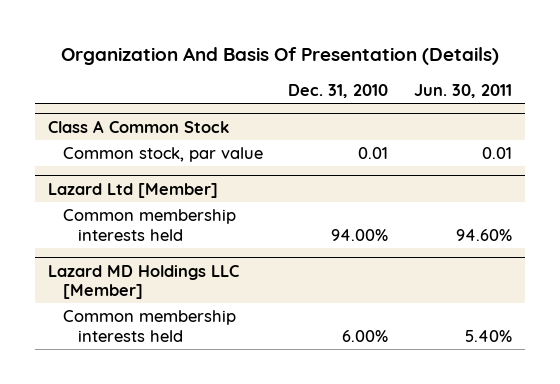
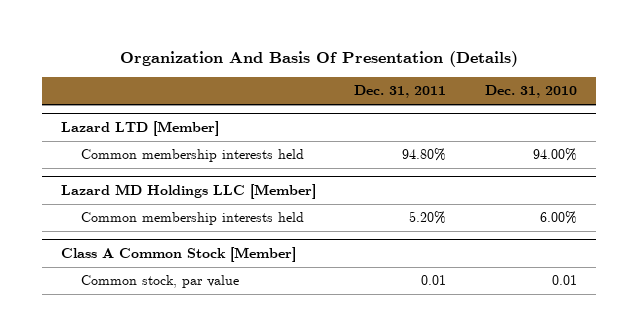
- | Dec. 31, 2010 | Jun. 30, 2011
+ | Dec. 31, 2011 | Dec. 31, 2010
- Class A Common Stock
- Common stock, par value | 0.01 | 0.01
- Lazard Ltd [Member]
+ Lazard LTD [Member]
+ Class A Common Stock [Member]
+ Common stock, par value | 0.01 | 0.01

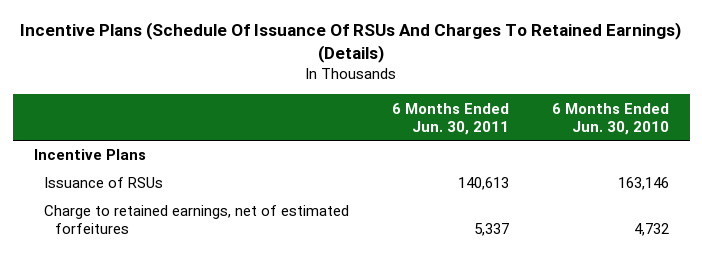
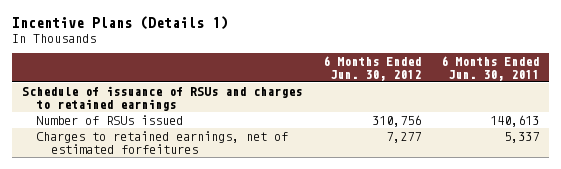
- Incentive Plans (Schedule Of Issuance Of RSUs And Charges To Retained Earnings) (Details)
+ Incentive Plans (Details 1)
- | 6 Months Ended Jun. 30, 2011 | 6 Months Ended Jun. 30, 2010
+ | 6 Months Ended Jun. 30, 2012 | 6 Months Ended Jun. 30, 2011
- Incentive Plans
- Issuance of RSUs | 140,613 | 163,146
- Charge to retained earnings, net of estimated forfeitures | 5,337 | 4,732
+ Schedule of issuance of RSUs and charges to retained earnings
+ Number of RSUs issued | 310,756 | 140,613
+ Charges to retained earnings, net of estimated forfeitures | 7,277 | 5,337

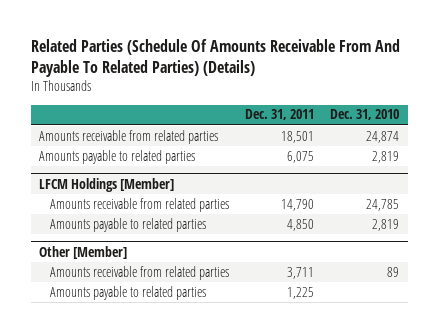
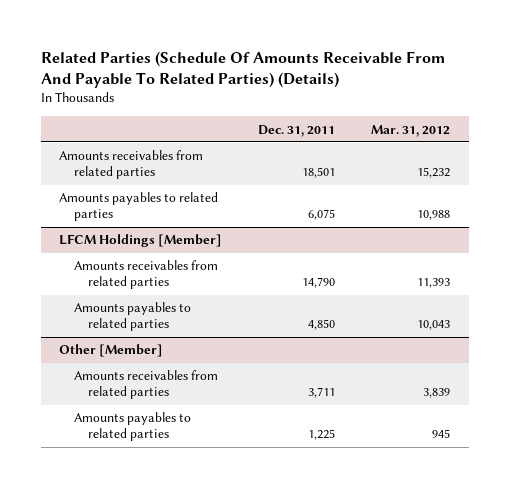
- | Dec. 31, 2011 | Dec. 31, 2010
+ | Dec. 31, 2011 | Mar. 31, 2012
- Amounts receivable from related parties | 18,501 | 24,874
- Amounts payable to related parties | 6,075 | 2,819
+ Amounts receivables from related parties | 18,501 | 15,232
+ Amounts payables to related parties | 6,075 | 10,988
@ LFCM Holdings [Member]
- Amounts receivable from related parties | 14,790 | 24,785
- Amounts payable to related parties | 4,850 | 2,819
+ Amounts receivables from related parties | 14,790 | 11,393
+ Amounts payables to related parties | 4,850 | 10,043
@ Other [Member]
- Amounts receivable from related parties | 3,711 | 89
- Amounts payable to related parties | 1,225 |
+ Amounts receivables from related parties | 3,711 | 3,839
+ Amounts payables to related parties | 1,225 | 945

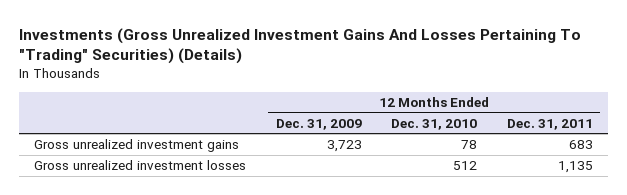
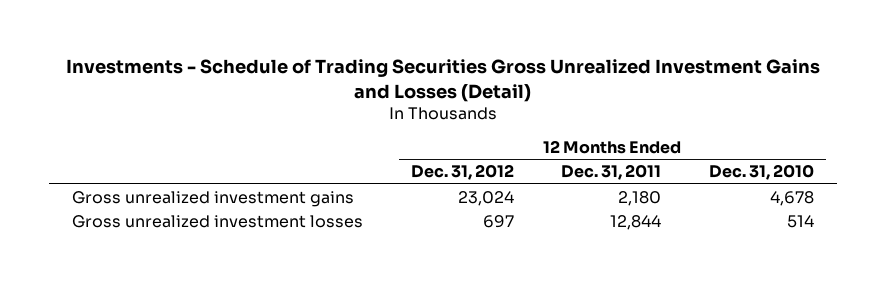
- Investments (Gross Unrealized Investment Gains And Losses Pertaining To "Trading" Securities) (Details)
+ Investments - Schedule of Trading Securities Gross Unrealized Investment Gains and Losses (Detail)
- | 12 Months Ended Dec. 31, 2009 | 12 Months Ended Dec. 31, 2010 | 12 Months Ended Dec. 31, 2011
+ | 12 Months Ended Dec. 31, 2012 | 12 Months Ended Dec. 31, 2011 | 12 Months Ended Dec. 31, 2010
- Gross unrealized investment gains | 3,723 | 78 | 683
- Gross unrealized investment losses | | 512 | 1,135
+ Gross unrealized investment gains | 23,024 | 2,180 | 4,678
+ Gross unrealized investment losses | 697 | 12,844 | 514

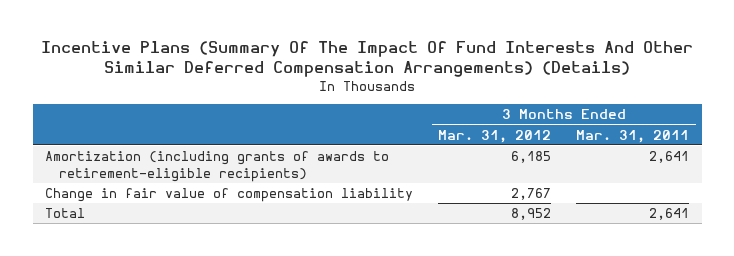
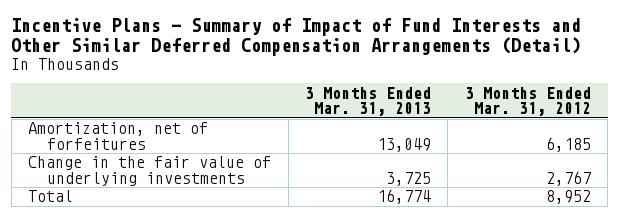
- Incentive Plans (Summary Of The Impact Of Fund Interests And Other Similar Deferred Compensation Arrangements) (Details)
+ Incentive Plans - Summary of Impact of Fund Interests and Other Similar Deferred Compensation Arrangements (Detail)
- | 3 Months Ended Mar. 31, 2012 | 3 Months Ended Mar. 31, 2011
+ | 3 Months Ended Mar. 31, 2013 | 3 Months Ended Mar. 31, 2012
- Amortization (including grants of awards to retirement-eligible recipients) | 6,185 | 2,641
- Change in fair value of compensation liability | 2,767 |
+ Amortization, net of forfeitures | 13,049 | 6,185
+ Change in the fair value of underlying investments | 3,725 | 2,767

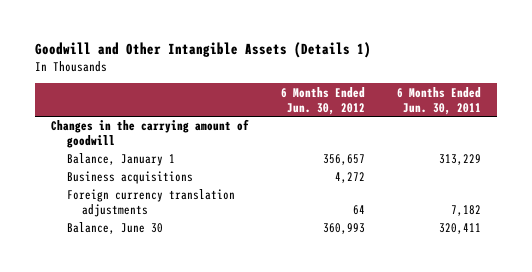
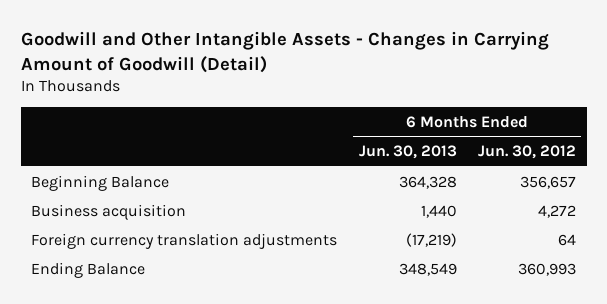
- Goodwill and Other Intangible Assets (Details 1)
+ Goodwill and Other Intangible Assets - Changes in Carrying Amount of Goodwill (Detail)
- | 6 Months Ended Jun. 30, 2012 | 6 Months Ended Jun. 30, 2011
+ | 6 Months Ended Jun. 30, 2013 | 6 Months Ended Jun. 30, 2012
- Changes in the carrying amount of goodwill
- Balance, January 1 | 356,657 | 313,229
- Business acquisitions | 4,272 |
+ Beginning Balance | 364,328 | 356,657
+ Business acquisition | 1,440 | 4,272
- Balance, June 30 | 360,993 | 320,411
+ Ending Balance | 348,549 | 360,993

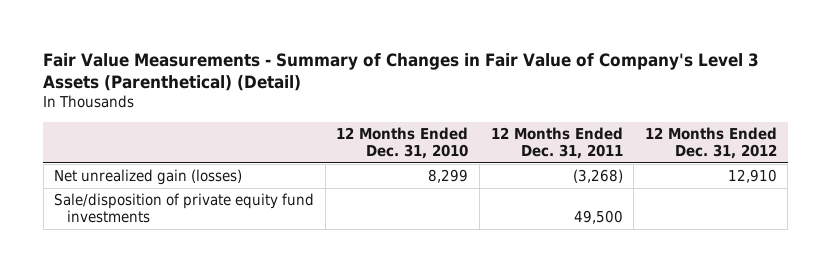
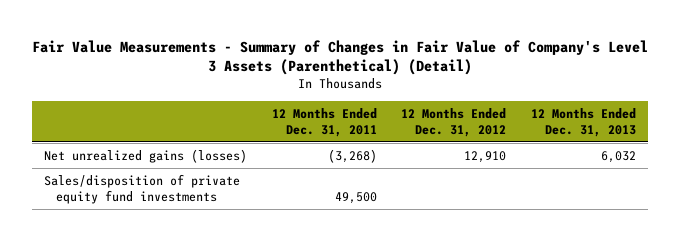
- | 12 Months Ended Dec. 31, 2010 | 12 Months Ended Dec. 31, 2011 | 12 Months Ended Dec. 31, 2012
+ | 12 Months Ended Dec. 31, 2011 | 12 Months Ended Dec. 31, 2012 | 12 Months Ended Dec. 31, 2013
- Net unrealized gain (losses) | 8,299 | (3,268) | 12,910
- Sale/disposition of private equity fund investments | | 49,500 |
+ Net unrealized gains (losses) | (3,268) | 12,910 | 6,032
+ Sales/disposition of private equity fund investments | 49,500 | |

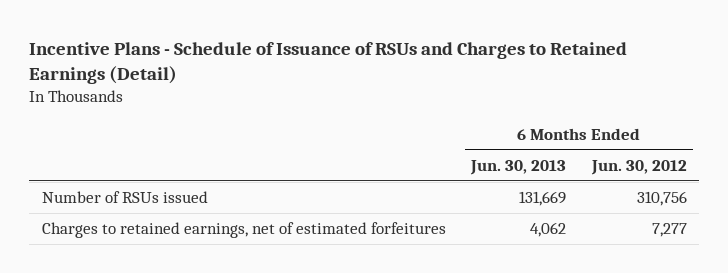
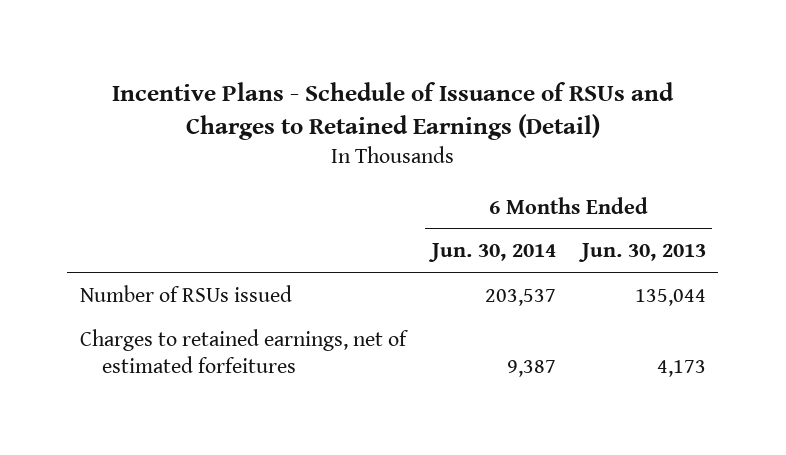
- | 6 Months Ended Jun. 30, 2013 | 6 Months Ended Jun. 30, 2012
+ | 6 Months Ended Jun. 30, 2014 | 6 Months Ended Jun. 30, 2013
- Number of RSUs issued | 131,669 | 310,756
- Charges to retained earnings, net of estimated forfeitures | 4,062 | 7,277
+ Number of RSUs issued | 203,537 | 135,044
+ Charges to retained earnings, net of estimated forfeitures | 9,387 | 4,173

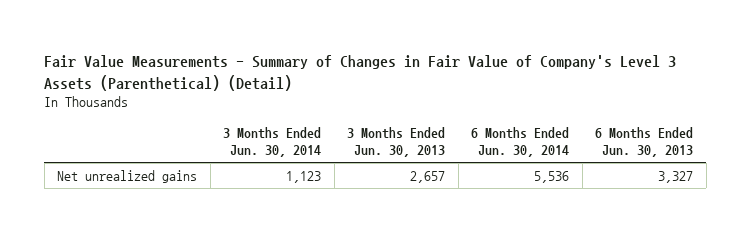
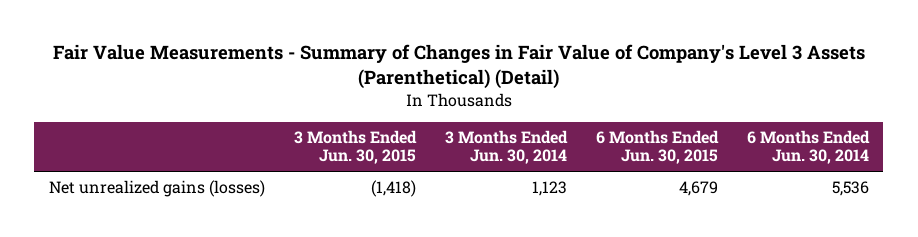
- | 3 Months Ended Jun. 30, 2014 | 3 Months Ended Jun. 30, 2013 | 6 Months Ended Jun. 30, 2014 | 6 Months Ended Jun. 30, 2013
+ | 3 Months Ended Jun. 30, 2015 | 3 Months Ended Jun. 30, 2014 | 6 Months Ended Jun. 30, 2015 | 6 Months Ended Jun. 30, 2014
- Net unrealized gains | 1,123 | 2,657 | 5,536 | 3,327
+ Net unrealized gains (losses) | (1,418) | 1,123 | 4,679 | 5,536

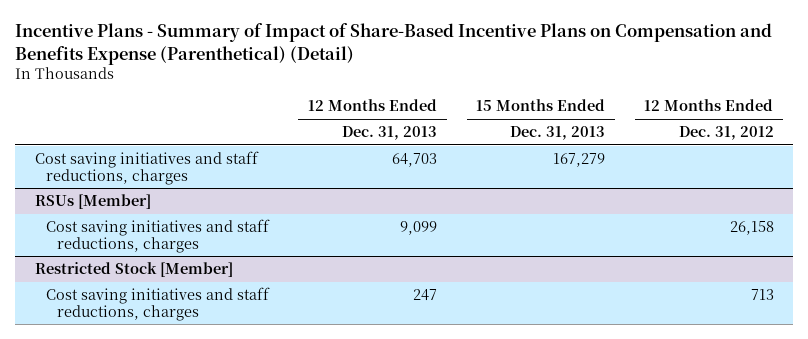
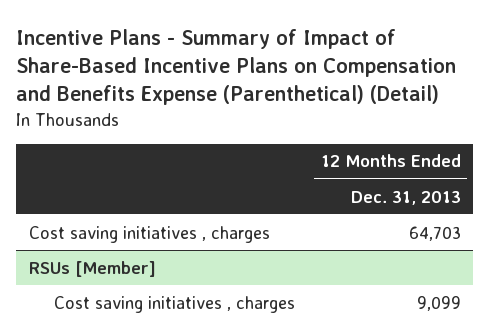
- | 12 Months Ended Dec. 31, 2013 | 15 Months Ended Dec. 31, 2013 | 12 Months Ended Dec. 31, 2012
+ | 12 Months Ended Dec. 31, 2013
- Cost saving initiatives and staff reductions, charges | 64,703 | 167,279 |
+ Cost saving initiatives , charges | 64,703
@ RSUs [Member]
- Cost saving initiatives and staff reductions, charges | 9,099 | | 26,158
- Restricted Stock [Member]
- Cost saving initiatives and staff reductions, charges | 247 | | 713
@ RSUs [Member]
+ Cost saving initiatives , charges | 9,099

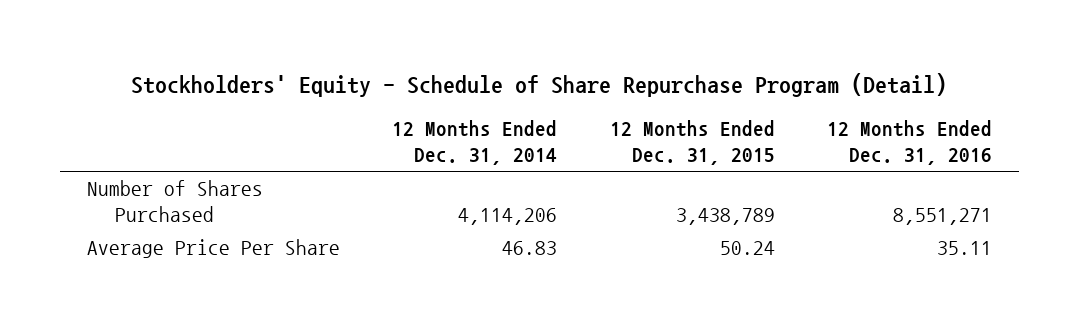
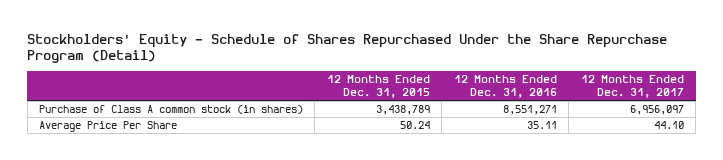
- Stockholders' Equity - Schedule of Share Repurchase Program (Detail)
+ Stockholders' Equity - Schedule of Shares Repurchased Under the Share Repurchase Program (Detail)
- | 12 Months Ended Dec. 31, 2014 | 12 Months Ended Dec. 31, 2015 | 12 Months Ended Dec. 31, 2016
+ | 12 Months Ended Dec. 31, 2015 | 12 Months Ended Dec. 31, 2016 | 12 Months Ended Dec. 31, 2017
- Number of Shares Purchased | 4,114,206 | 3,438,789 | 8,551,271
+ Purchase of Class A common stock (in shares) | 3,438,789 | 8,551,271 | 6,956,097

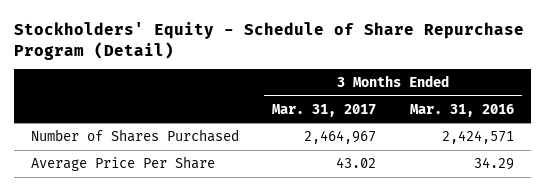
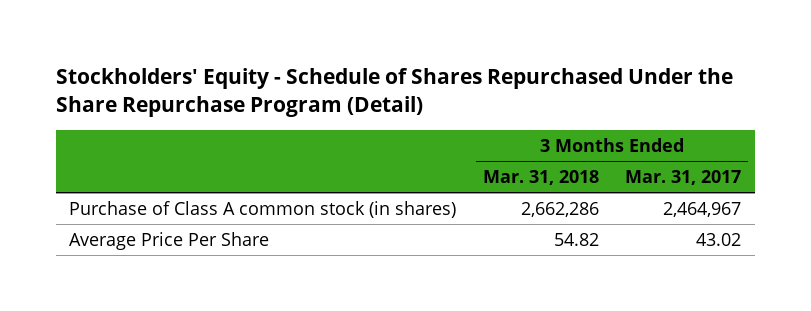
- Stockholders' Equity - Schedule of Share Repurchase Program (Detail)
+ Stockholders' Equity - Schedule of Shares Repurchased Under the Share Repurchase Program (Detail)
- | 3 Months Ended Mar. 31, 2017 | 3 Months Ended Mar. 31, 2016
+ | 3 Months Ended Mar. 31, 2018 | 3 Months Ended Mar. 31, 2017
- Number of Shares Purchased | 2,464,967 | 2,424,571
+ Purchase of Class A common stock (in shares) | 2,662,286 | 2,464,967

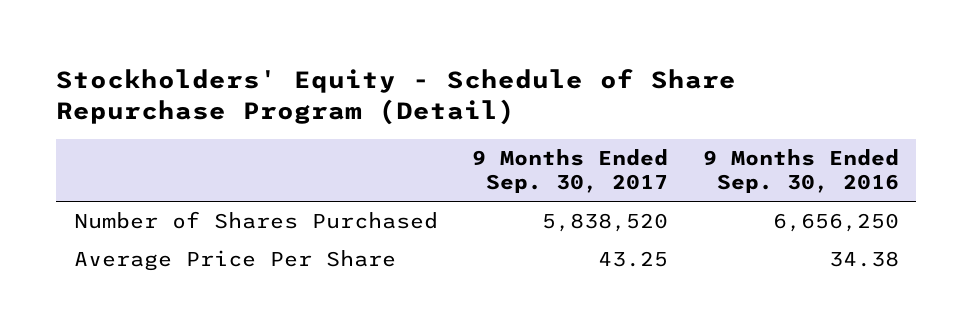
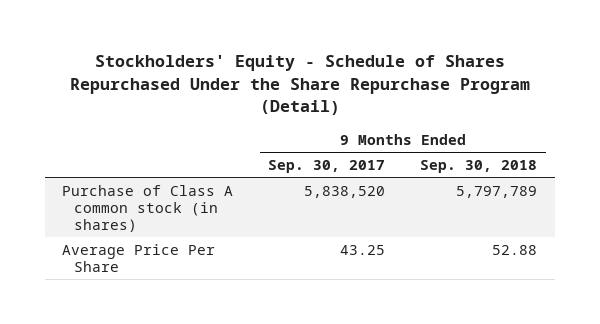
- Stockholders' Equity - Schedule of Share Repurchase Program (Detail)
+ Stockholders' Equity - Schedule of Shares Repurchased Under the Share Repurchase Program (Detail)
- | 9 Months Ended Sep. 30, 2017 | 9 Months Ended Sep. 30, 2016
+ | 9 Months Ended Sep. 30, 2017 | 9 Months Ended Sep. 30, 2018
- Number of Shares Purchased | 5,838,520 | 6,656,250
+ Purchase of Class A common stock (in shares) | 5,838,520 | 5,797,789

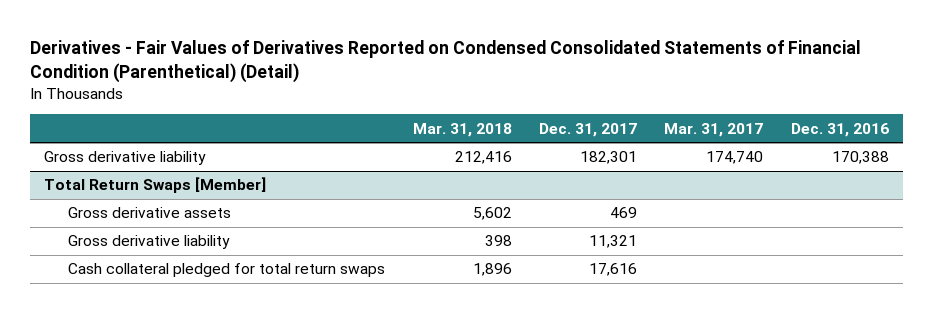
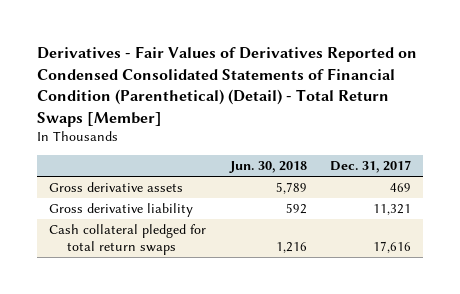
- Derivatives - Fair Values of Derivatives Reported on Condensed Consolidated Statements of Financial Condition (Parenthetical) (Detail)
+ Derivatives - Fair Values of Derivatives Reported on Condensed Consolidated Statements of Financial Condition (Parenthetical) (Detail) - Total Return Swaps [Member]
- | Mar. 31, 2018 | Dec. 31, 2017 | Mar. 31, 2017 | Dec. 31, 2016
+ | Jun. 30, 2018 | Dec. 31, 2017
- Gross derivative liability | 212,416 | 182,301 | 174,740 | 170,388
- Total Return Swaps [Member]

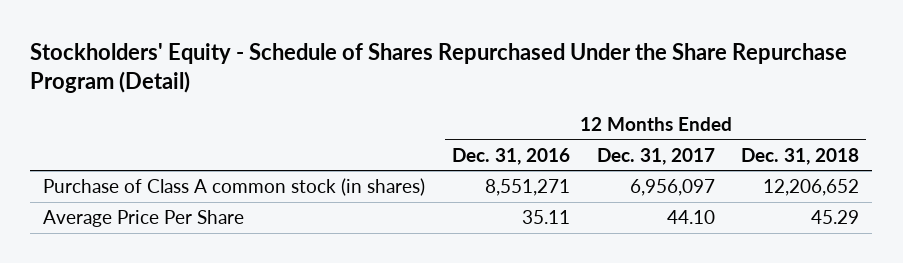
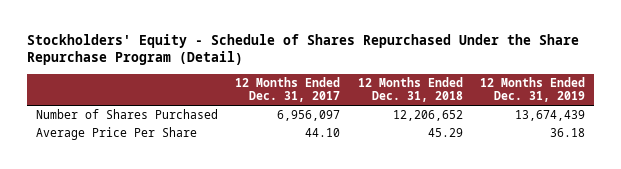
- | 12 Months Ended Dec. 31, 2016 | 12 Months Ended Dec. 31, 2017 | 12 Months Ended Dec. 31, 2018
+ | 12 Months Ended Dec. 31, 2017 | 12 Months Ended Dec. 31, 2018 | 12 Months Ended Dec. 31, 2019
- Purchase of Class A common stock (in shares) | 8,551,271 | 6,956,097 | 12,206,652
+ Number of Shares Purchased | 6,956,097 | 12,206,652 | 13,674,439

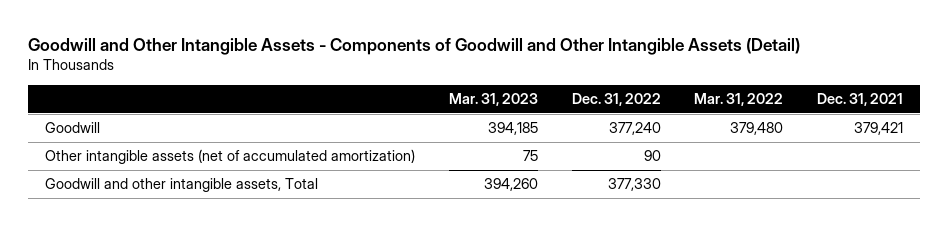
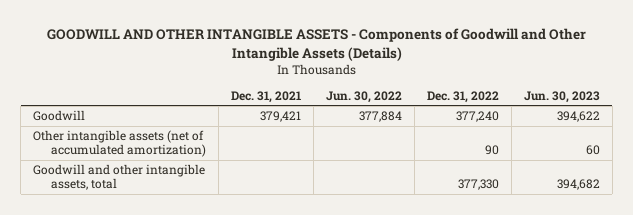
- Goodwill and Other Intangible Assets - Components of Goodwill and Other Intangible Assets (Detail)
+ GOODWILL AND OTHER INTANGIBLE ASSETS - Components of Goodwill and Other Intangible Assets (Details)
- | Mar. 31, 2023 | Dec. 31, 2022 | Mar. 31, 2022 | Dec. 31, 2021
+ | Dec. 31, 2021 | Jun. 30, 2022 | Dec. 31, 2022 | Jun. 30, 2023
- Goodwill and other intangible assets, Total | 394,260 | 377,330 | |
+ Goodwill and other intangible assets, total | | | 377,330 | 394,682

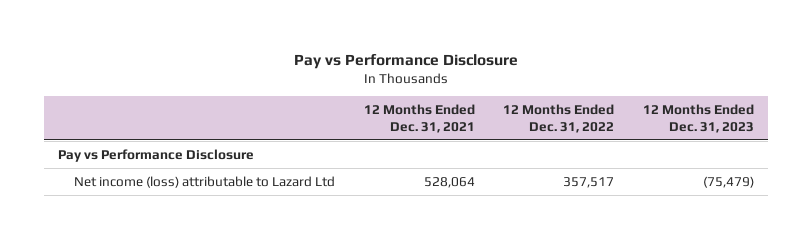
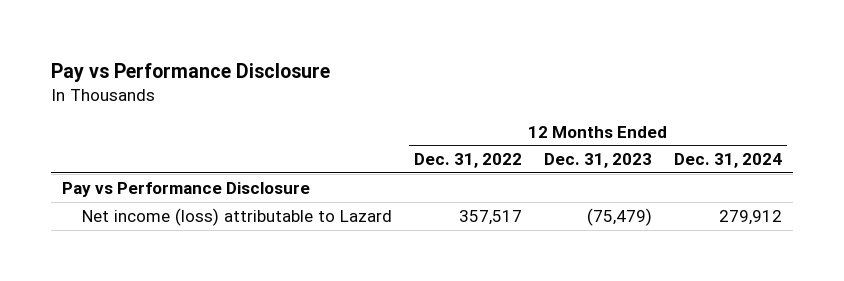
- | 12 Months Ended Dec. 31, 2021 | 12 Months Ended Dec. 31, 2022 | 12 Months Ended Dec. 31, 2023
+ | 12 Months Ended Dec. 31, 2022 | 12 Months Ended Dec. 31, 2023 | 12 Months Ended Dec. 31, 2024
- Net income (loss) attributable to Lazard Ltd | 528,064 | 357,517 | (75,479)
+ Net income (loss) attributable to Lazard | 357,517 | (75,479) | 279,912

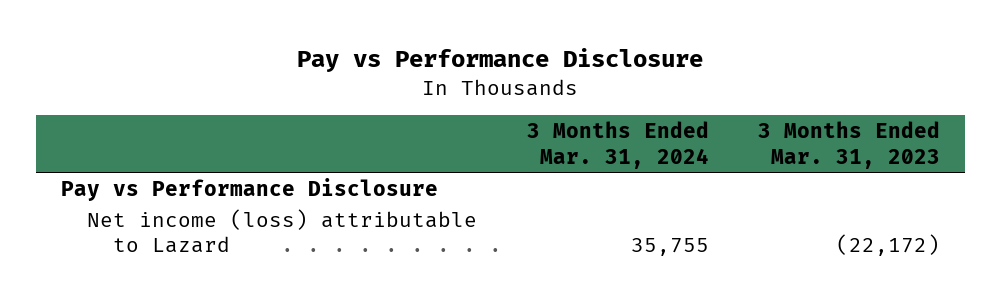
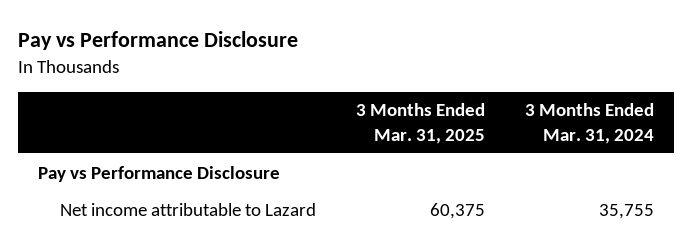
- | 3 Months Ended Mar. 31, 2024 | 3 Months Ended Mar. 31, 2023
+ | 3 Months Ended Mar. 31, 2025 | 3 Months Ended Mar. 31, 2024
- Net income (loss) attributable to Lazard | 35,755 | (22,172)
+ Net income attributable to Lazard | 60,375 | 35,755

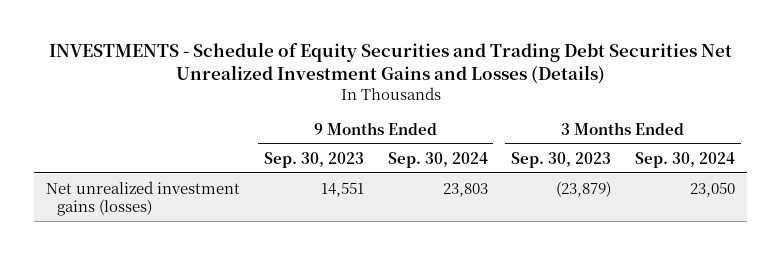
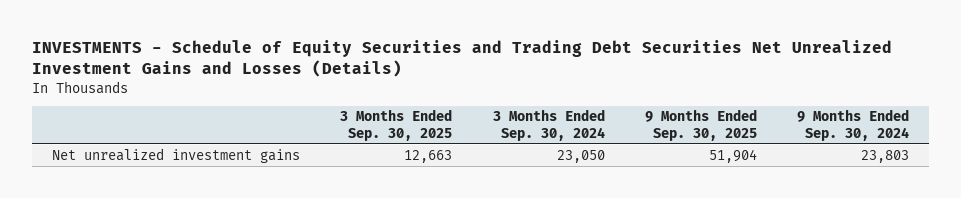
- | 9 Months Ended Sep. 30, 2023 | 9 Months Ended Sep. 30, 2024 | 3 Months Ended Sep. 30, 2023 | 3 Months Ended Sep. 30, 2024
+ | 3 Months Ended Sep. 30, 2025 | 3 Months Ended Sep. 30, 2024 | 9 Months Ended Sep. 30, 2025 | 9 Months Ended Sep. 30, 2024
- Net unrealized investment gains (losses) | 14,551 | 23,803 | (23,879) | 23,050
+ Net unrealized investment gains | 12,663 | 23,050 | 51,904 | 23,803

